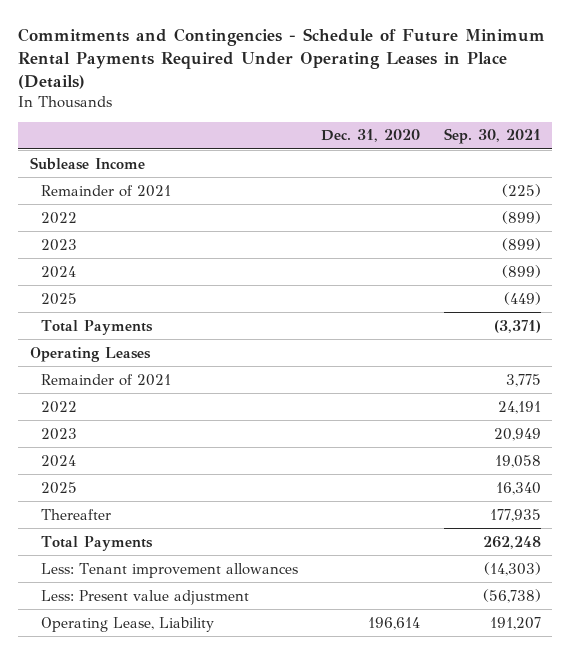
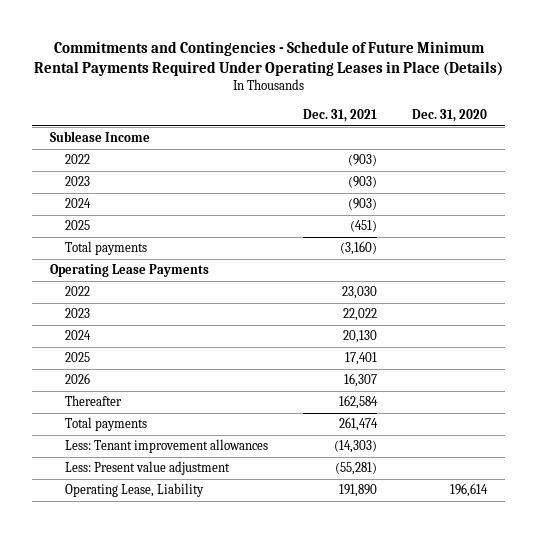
- | Dec. 31, 2020 | Sep. 30, 2021
+ | Dec. 31, 2021 | Dec. 31, 2020
- Remainder of 2021 | | (225)
- Total Payments | | (3,371)
- Operating Leases
- Remainder of 2021 | | 3,775
+ Total payments | (3,160) |
+ Operating Lease Payments
+ 2026 | 16,307 |
- Total Payments | | 262,248
+ Total payments | 261,474 |

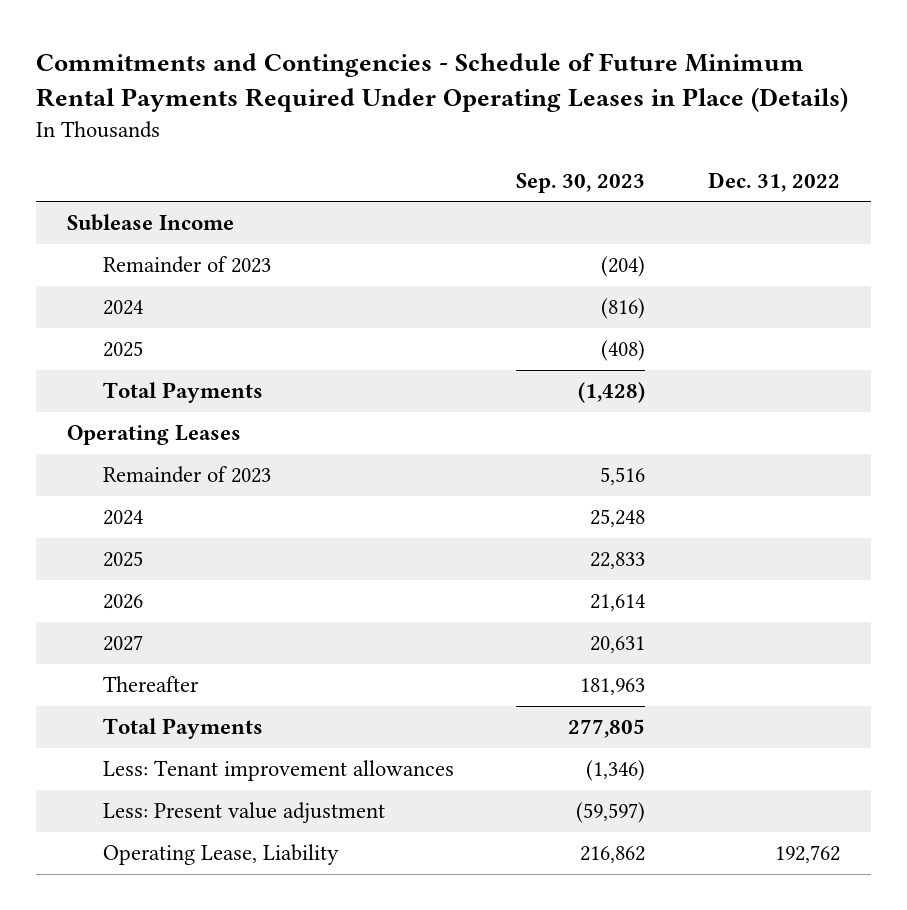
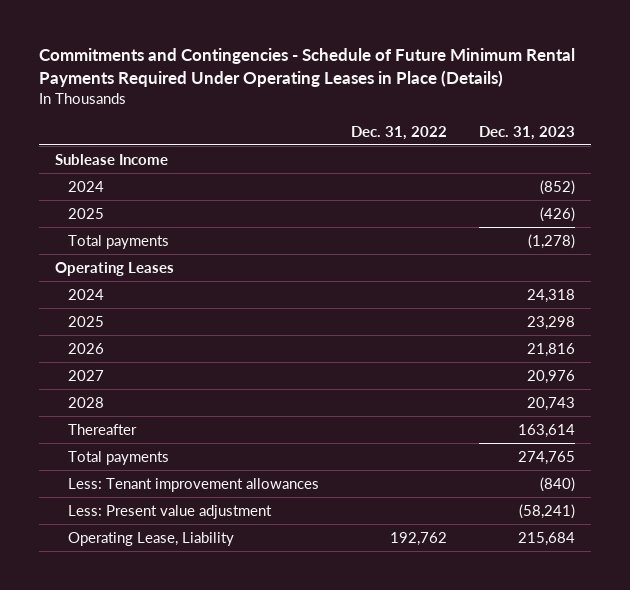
- | Sep. 30, 2023 | Dec. 31, 2022
+ | Dec. 31, 2022 | Dec. 31, 2023
- Remainder of 2023 | (204) |
- Total Payments | (1,428) |
+ Total payments | | (1,278)
- Remainder of 2023 | 5,516 |
+ 2028 | | 20,743
- Total Payments | 277,805 |
+ Total payments | | 274,765

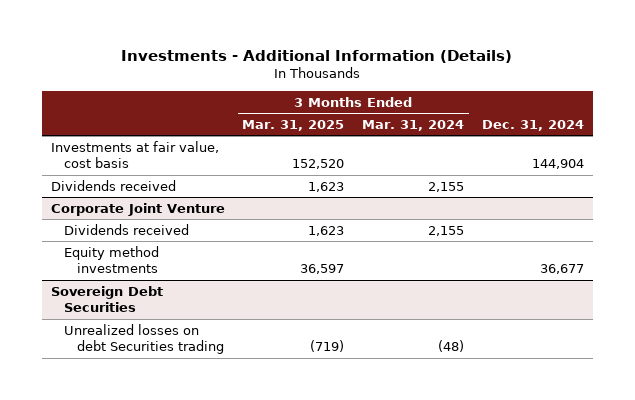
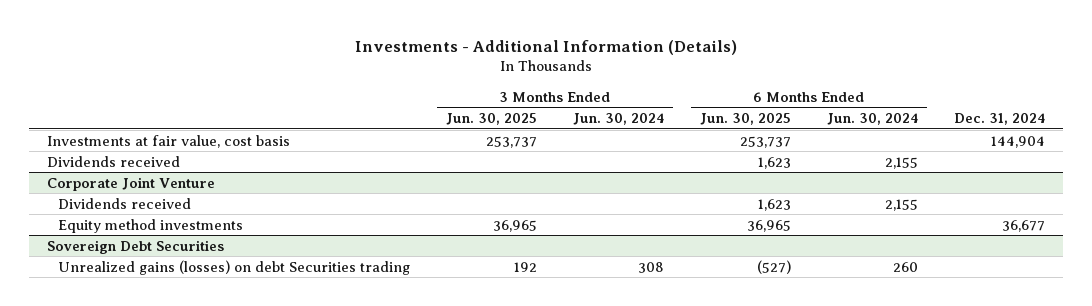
- | 3 Months Ended Mar. 31, 2025 | 3 Months Ended Mar. 31, 2024 | Dec. 31, 2024
+ | 3 Months Ended Jun. 30, 2025 | 3 Months Ended Jun. 30, 2024 | 6 Months Ended Jun. 30, 2025 | 6 Months Ended Jun. 30, 2024 | Dec. 31, 2024
@ Sovereign Debt Securities
- Unrealized losses on debt Securities trading | (719) | (48) |
+ Unrealized gains (losses) on debt Securities trading | 192 | 308 | (527) | 260 |

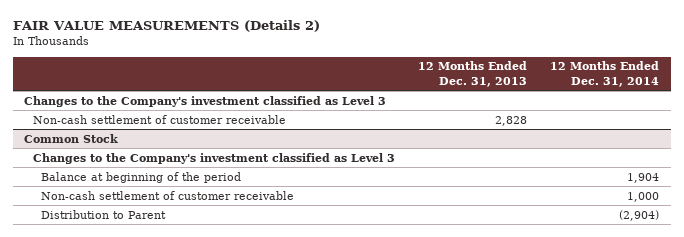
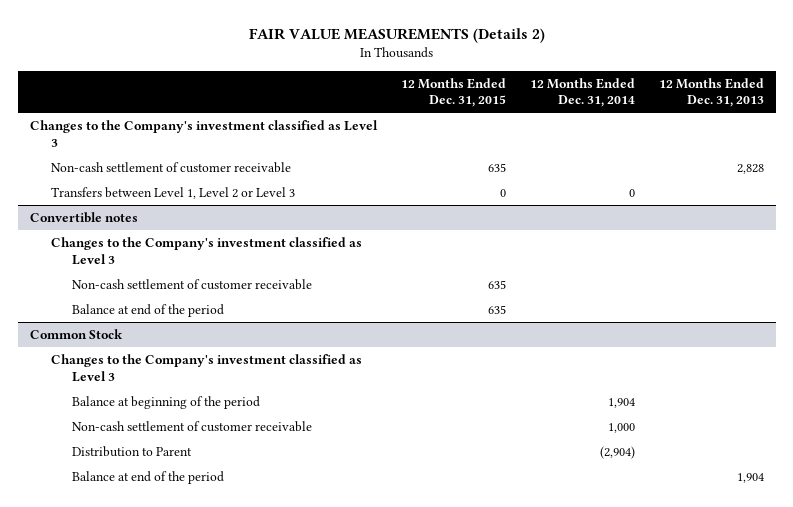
- | 12 Months Ended Dec. 31, 2013 | 12 Months Ended Dec. 31, 2014
+ | 12 Months Ended Dec. 31, 2015 | 12 Months Ended Dec. 31, 2014 | 12 Months Ended Dec. 31, 2013
+ Transfers between Level 1, Level 2 or Level 3 | 0 | 0 |
+ Convertible notes
+ Changes to the Company's investment classified as Level 3
+ Non-cash settlement of customer receivable | 635 | |
+ Balance at end of the period | 635 | |
@ Common Stock
+ Balance at end of the period | | | 1,904

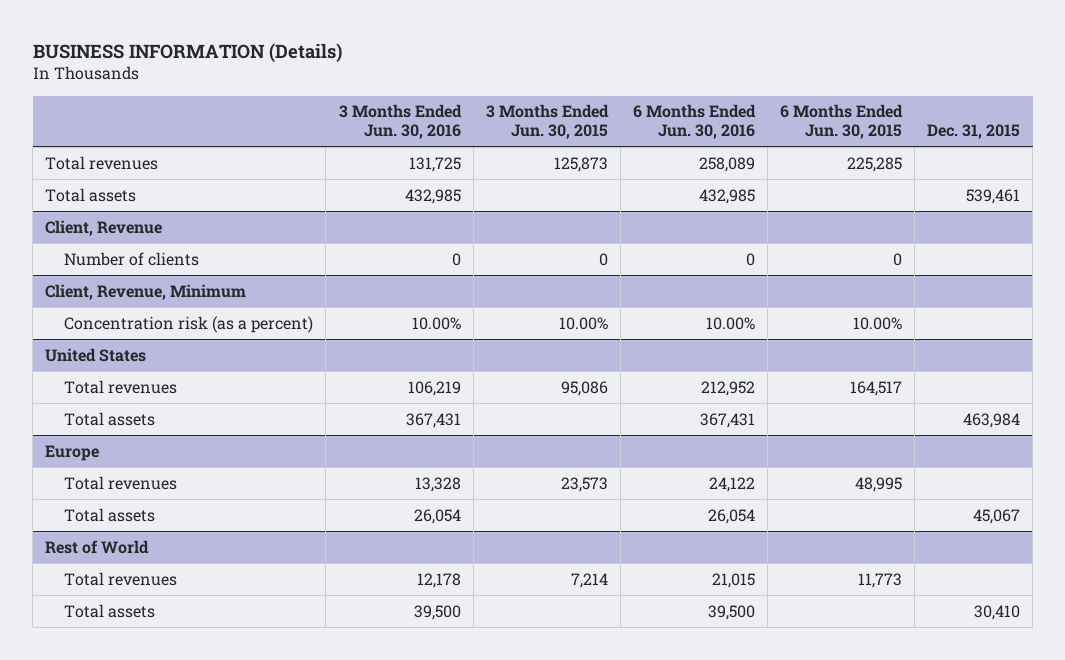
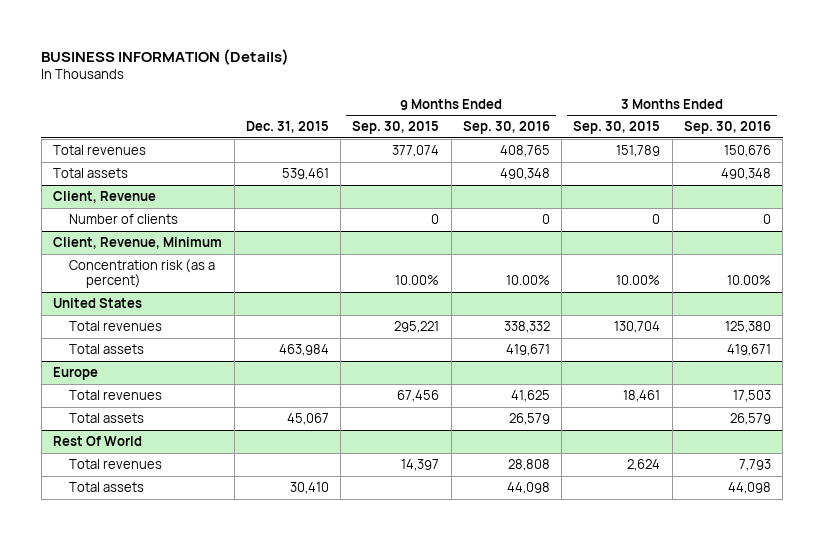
- | 3 Months Ended Jun. 30, 2016 | 3 Months Ended Jun. 30, 2015 | 6 Months Ended Jun. 30, 2016 | 6 Months Ended Jun. 30, 2015 | Dec. 31, 2015
+ | Dec. 31, 2015 | 9 Months Ended Sep. 30, 2015 | 9 Months Ended Sep. 30, 2016 | 3 Months Ended Sep. 30, 2015 | 3 Months Ended Sep. 30, 2016
- Rest of World
+ Rest Of World

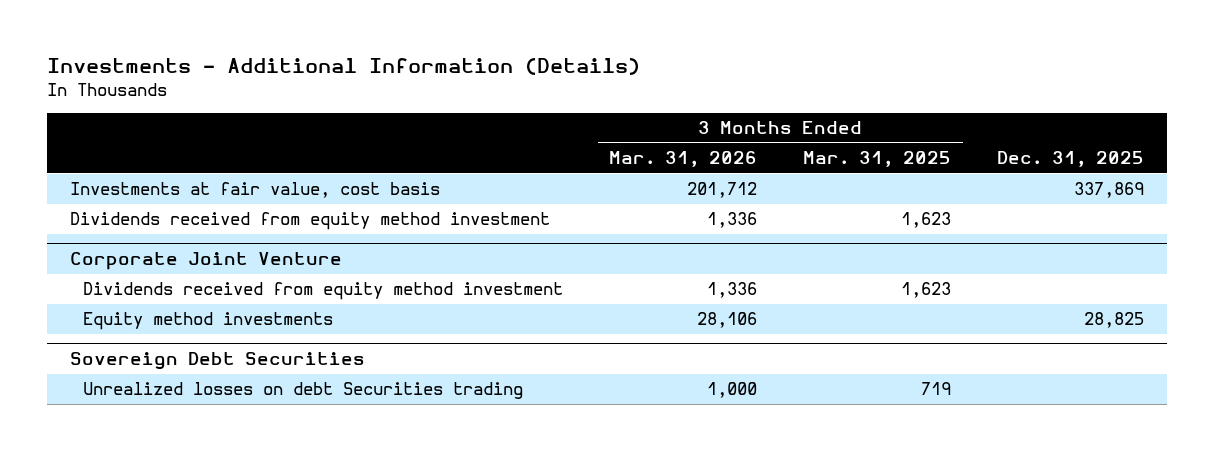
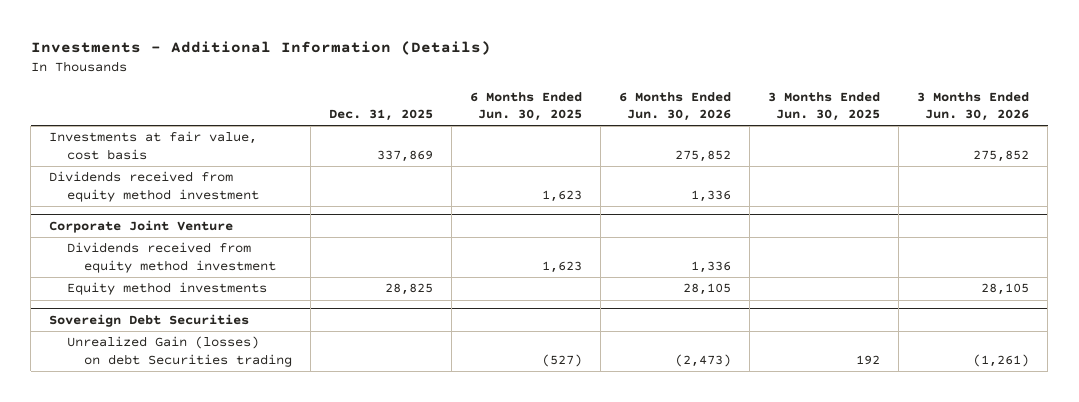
- | 3 Months Ended Mar. 31, 2026 | 3 Months Ended Mar. 31, 2025 | Dec. 31, 2025
+ | Dec. 31, 2025 | 6 Months Ended Jun. 30, 2025 | 6 Months Ended Jun. 30, 2026 | 3 Months Ended Jun. 30, 2025 | 3 Months Ended Jun. 30, 2026
@ Sovereign Debt Securities
- Unrealized losses on debt Securities trading | 1,000 | 719 |
+ Unrealized Gain (losses) on debt Securities trading | | (527) | (2,473) | 192 | (1,261)

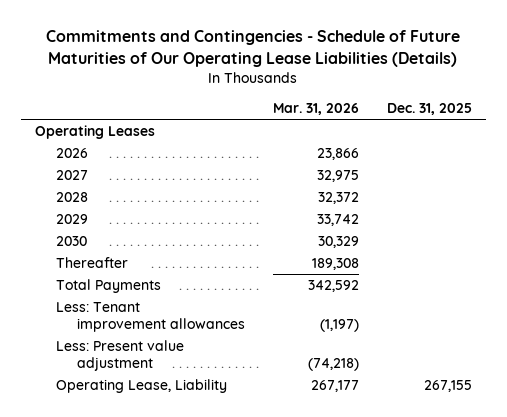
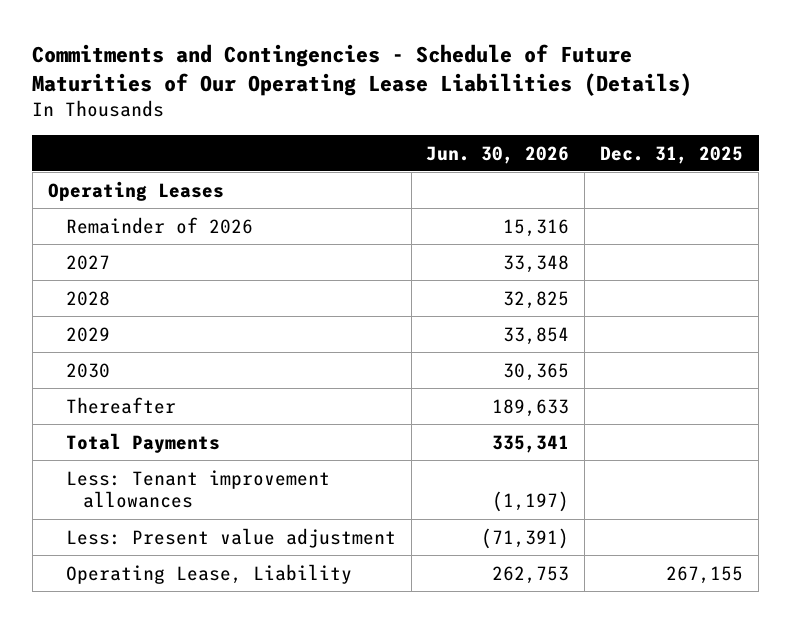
- | Mar. 31, 2026 | Dec. 31, 2025
+ | Jun. 30, 2026 | Dec. 31, 2025
- 2026 | 23,866 |
+ Remainder of 2026 | 15,316 |

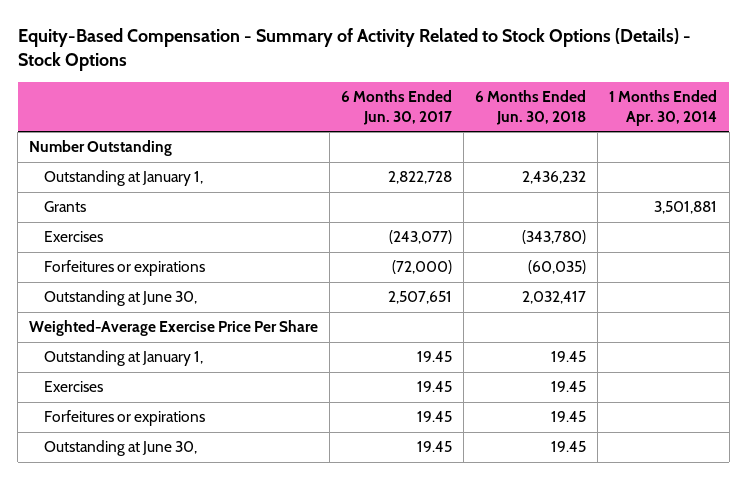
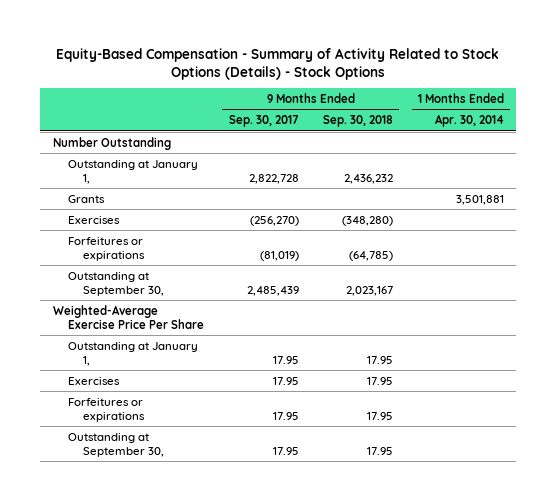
- | 6 Months Ended Jun. 30, 2017 | 6 Months Ended Jun. 30, 2018 | 1 Months Ended Apr. 30, 2014
+ | 9 Months Ended Sep. 30, 2017 | 9 Months Ended Sep. 30, 2018 | 1 Months Ended Apr. 30, 2014
- Outstanding at June 30, | 2,507,651 | 2,032,417 |
+ Outstanding at September 30, | 2,485,439 | 2,023,167 |
- Outstanding at June 30, | 19.45 | 19.45 |
+ Outstanding at September 30, | 17.95 | 17.95 |

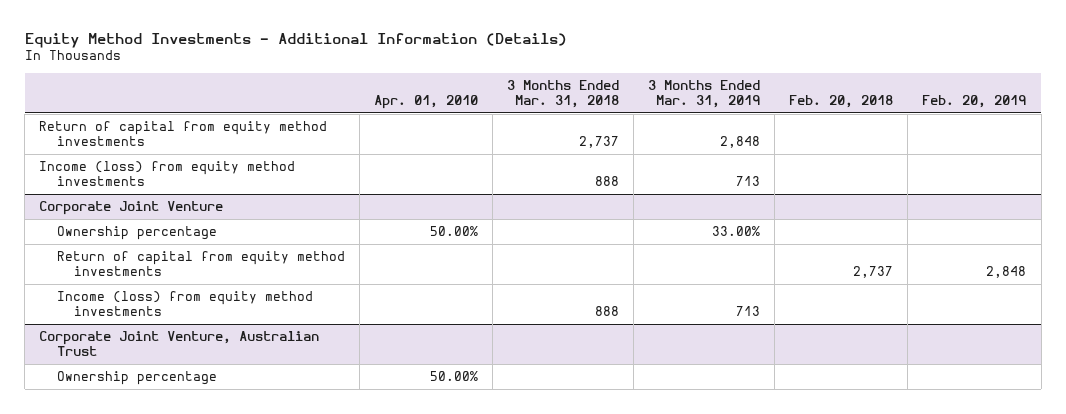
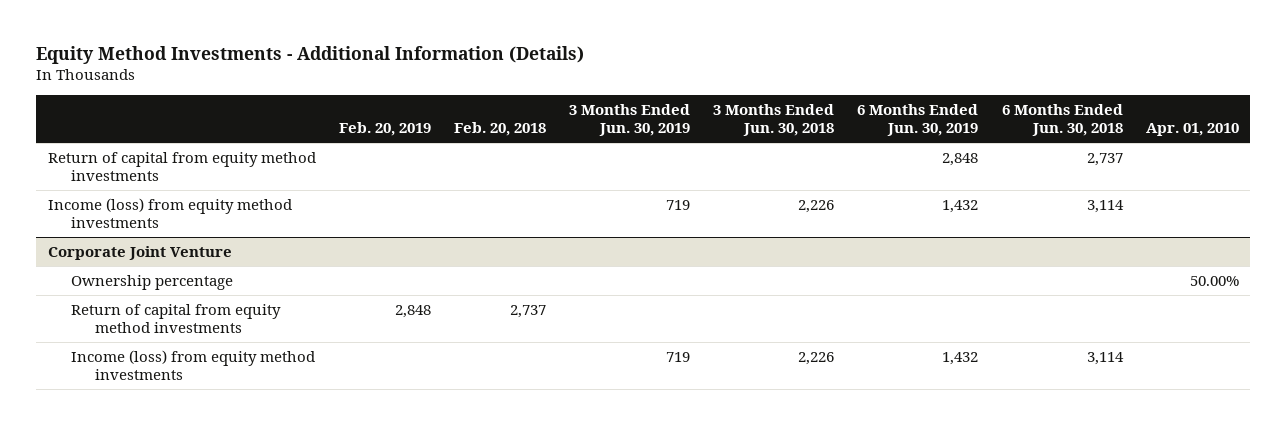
- | Apr. 01, 2010 | 3 Months Ended Mar. 31, 2018 | 3 Months Ended Mar. 31, 2019 | Feb. 20, 2018 | Feb. 20, 2019
+ | Feb. 20, 2019 | Feb. 20, 2018 | 3 Months Ended Jun. 30, 2019 | 3 Months Ended Jun. 30, 2018 | 6 Months Ended Jun. 30, 2019 | 6 Months Ended Jun. 30, 2018 | Apr. 01, 2010
- Corporate Joint Venture, Australian Trust
- Ownership percentage | 50.00% | | | |

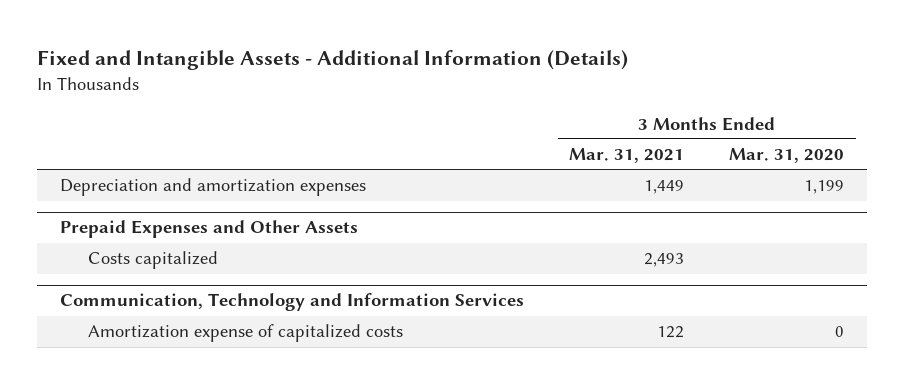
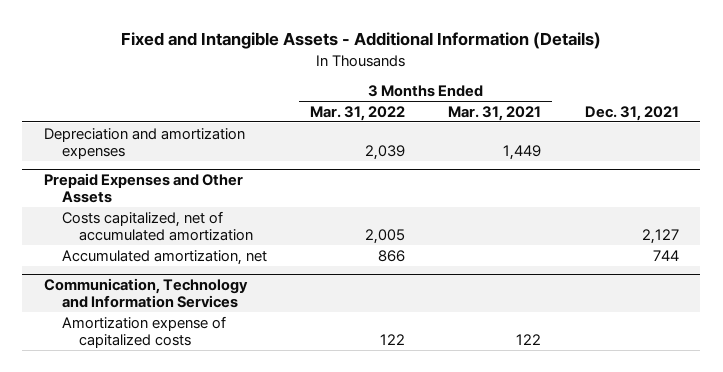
- | 3 Months Ended Mar. 31, 2021 | 3 Months Ended Mar. 31, 2020
+ | 3 Months Ended Mar. 31, 2022 | 3 Months Ended Mar. 31, 2021 | Dec. 31, 2021
@ Prepaid Expenses and Other Assets
- Costs capitalized | 2,493 |
+ Costs capitalized, net of accumulated amortization | 2,005 | | 2,127
+ Accumulated amortization, net | 866 | | 744

